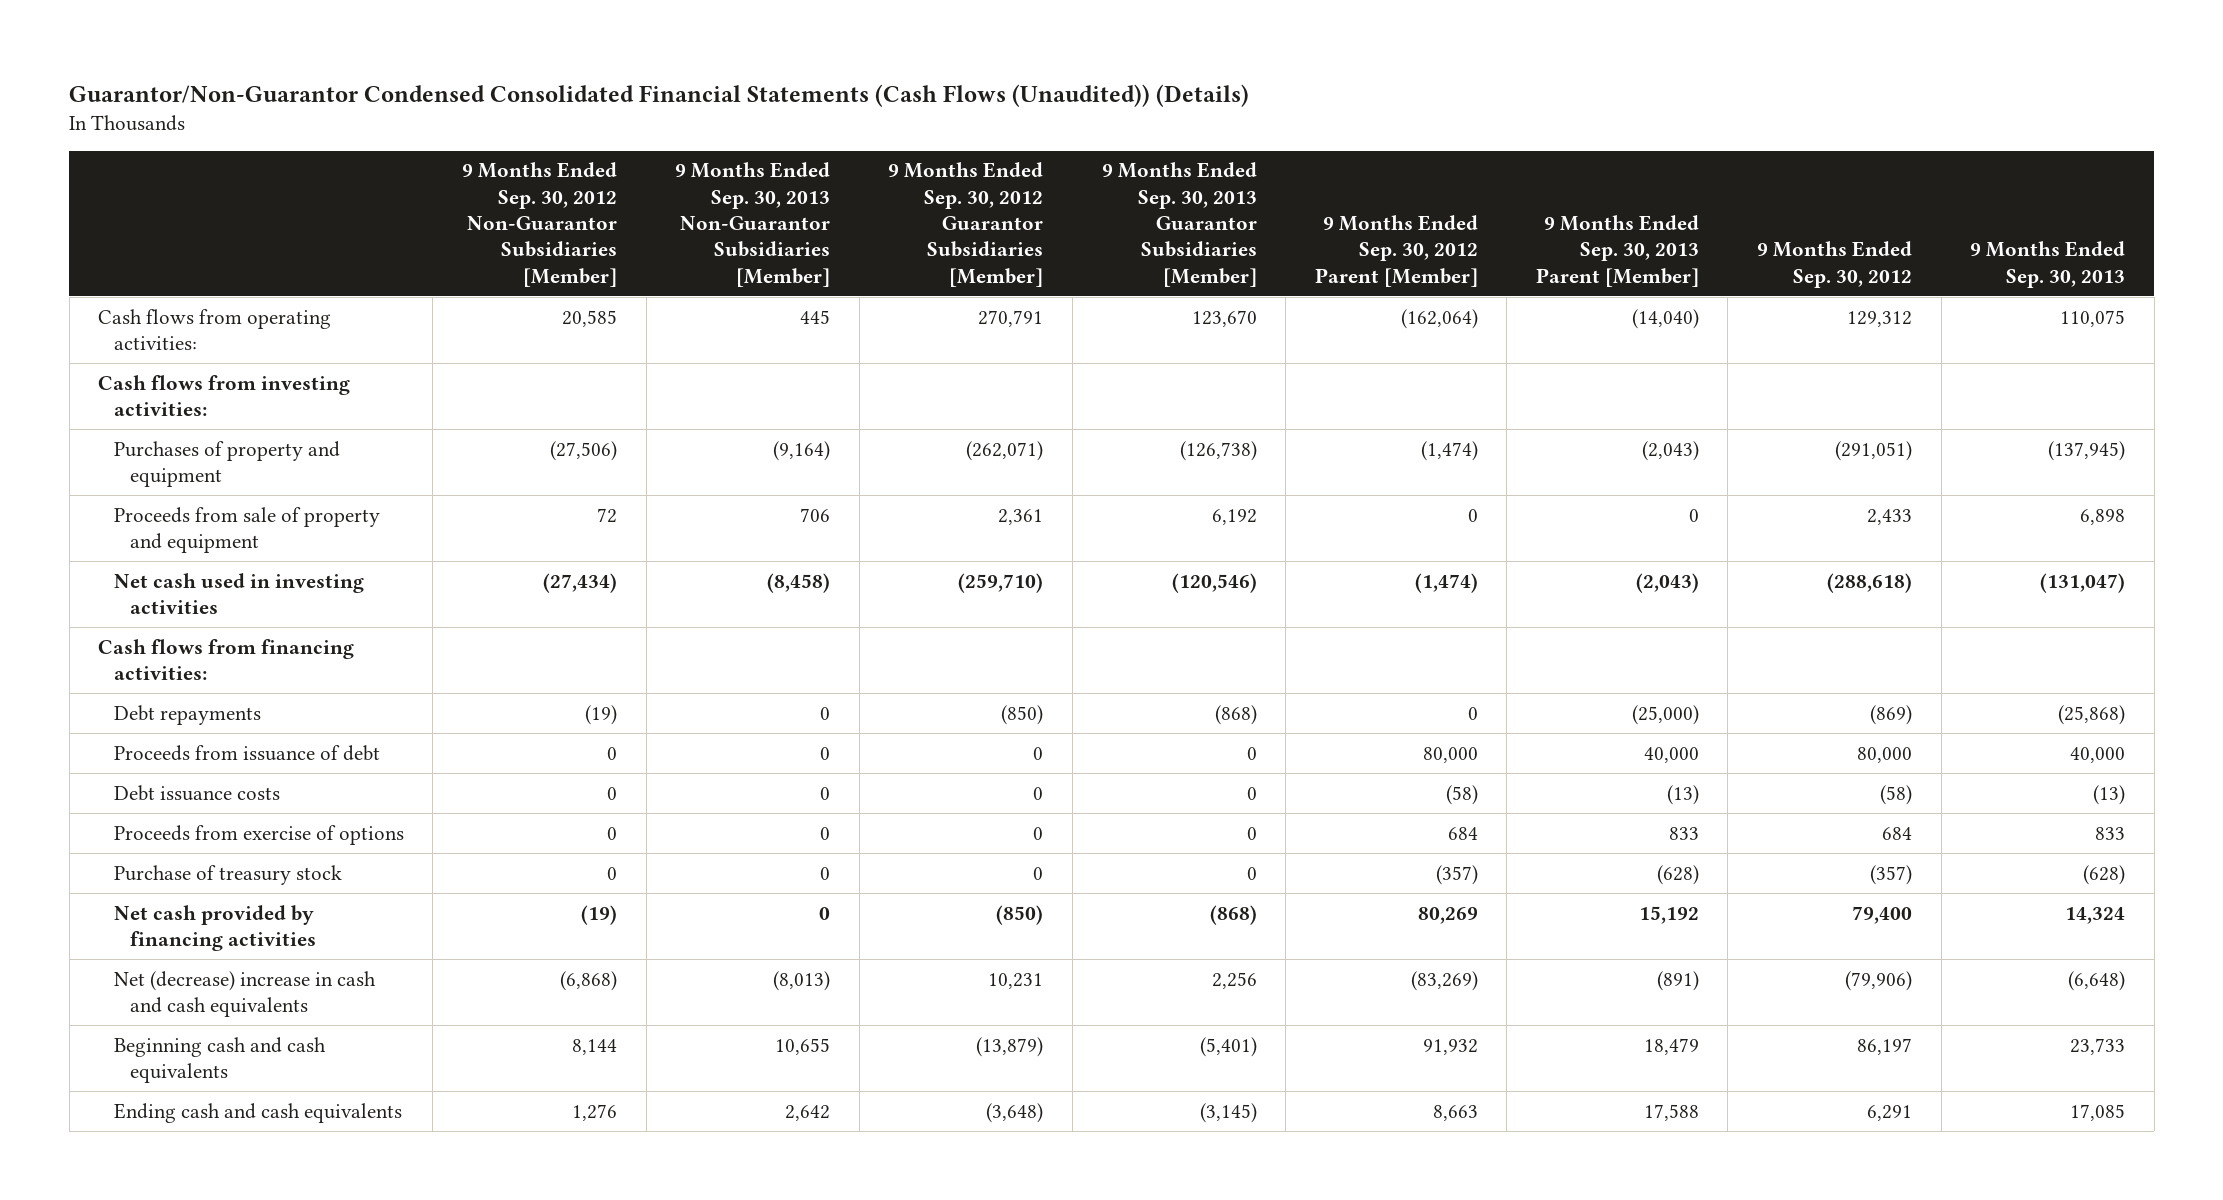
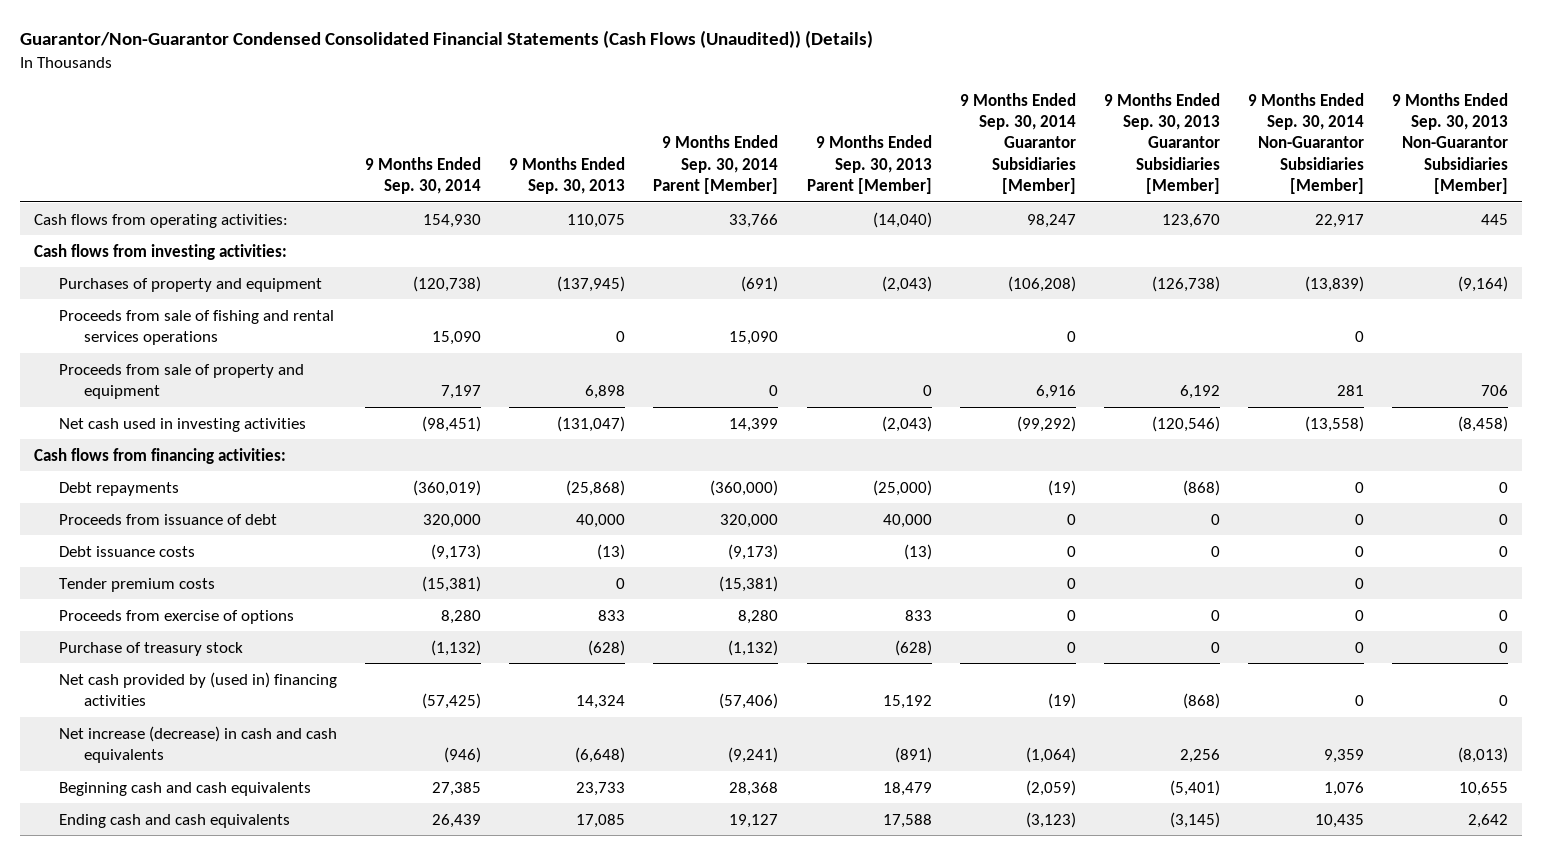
- | 9 Months Ended Sep. 30, 2012 Non-Guarantor Subsidiaries [Member] | 9 Months Ended Sep. 30, 2013 Non-Guarantor Subsidiaries [Member] | 9 Months Ended Sep. 30, 2012 Guarantor Subsidiaries [Member] | 9 Months Ended Sep. 30, 2013 Guarantor Subsidiaries [Member] | 9 Months Ended Sep. 30, 2012 Parent [Member] | 9 Months Ended Sep. 30, 2013 Parent [Member] | 9 Months Ended Sep. 30, 2012 | 9 Months Ended Sep. 30, 2013
+ | 9 Months Ended Sep. 30, 2014 | 9 Months Ended Sep. 30, 2013 | 9 Months Ended Sep. 30, 2014 Parent [Member] | 9 Months Ended Sep. 30, 2013 Parent [Member] | 9 Months Ended Sep. 30, 2014 Guarantor Subsidiaries [Member] | 9 Months Ended Sep. 30, 2013 Guarantor Subsidiaries [Member] | 9 Months Ended Sep. 30, 2014 Non-Guarantor Subsidiaries [Member] | 9 Months Ended Sep. 30, 2013 Non-Guarantor Subsidiaries [Member]
+ Proceeds from sale of fishing and rental services operations | 15,090 | 0 | 15,090 | | 0 | | 0 |
+ Tender premium costs | (15,381) | 0 | (15,381) | | 0 | | 0 |
- Net cash provided by financing activities | (19) | 0 | (850) | (868) | 80,269 | 15,192 | 79,400 | 14,324
- Net (decrease) increase in cash and cash equivalents | (6,868) | (8,013) | 10,231 | 2,256 | (83,269) | (891) | (79,906) | (6,648)
+ Net cash provided by (used in) financing activities | (57,425) | 14,324 | (57,406) | 15,192 | (19) | (868) | 0 | 0
+ Net increase (decrease) in cash and cash equivalents | (946) | (6,648) | (9,241) | (891) | (1,064) | 2,256 | 9,359 | (8,013)

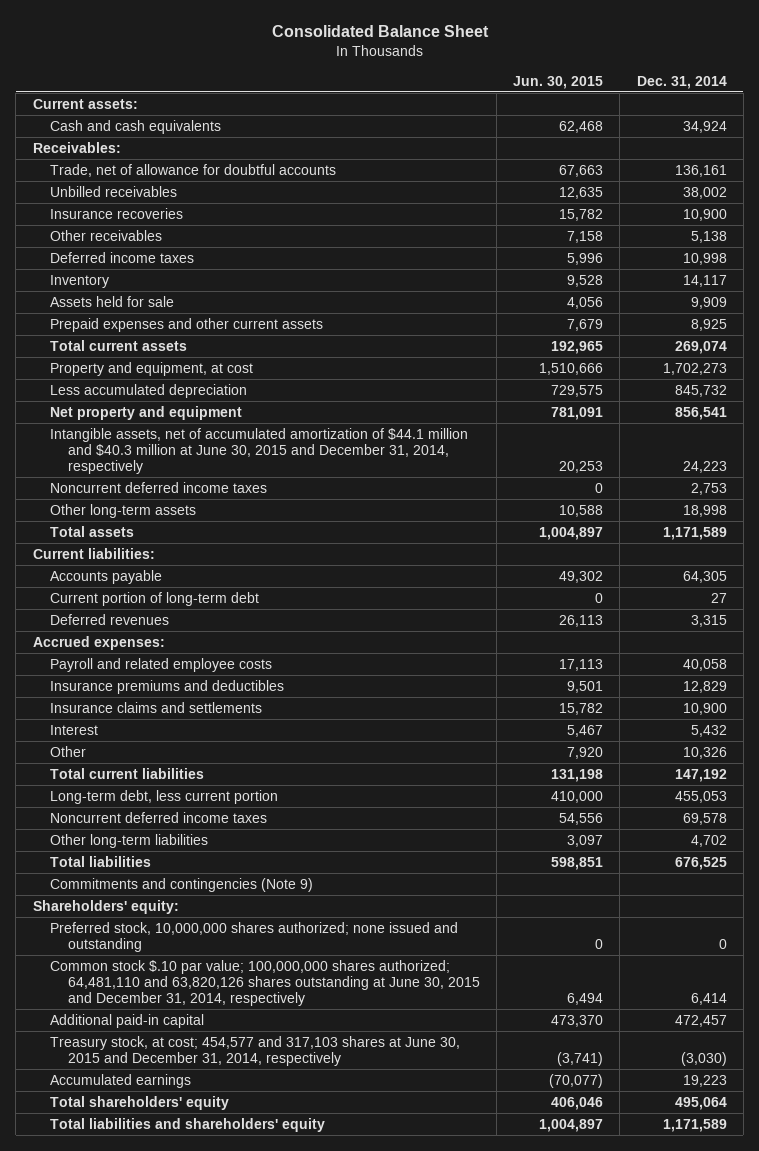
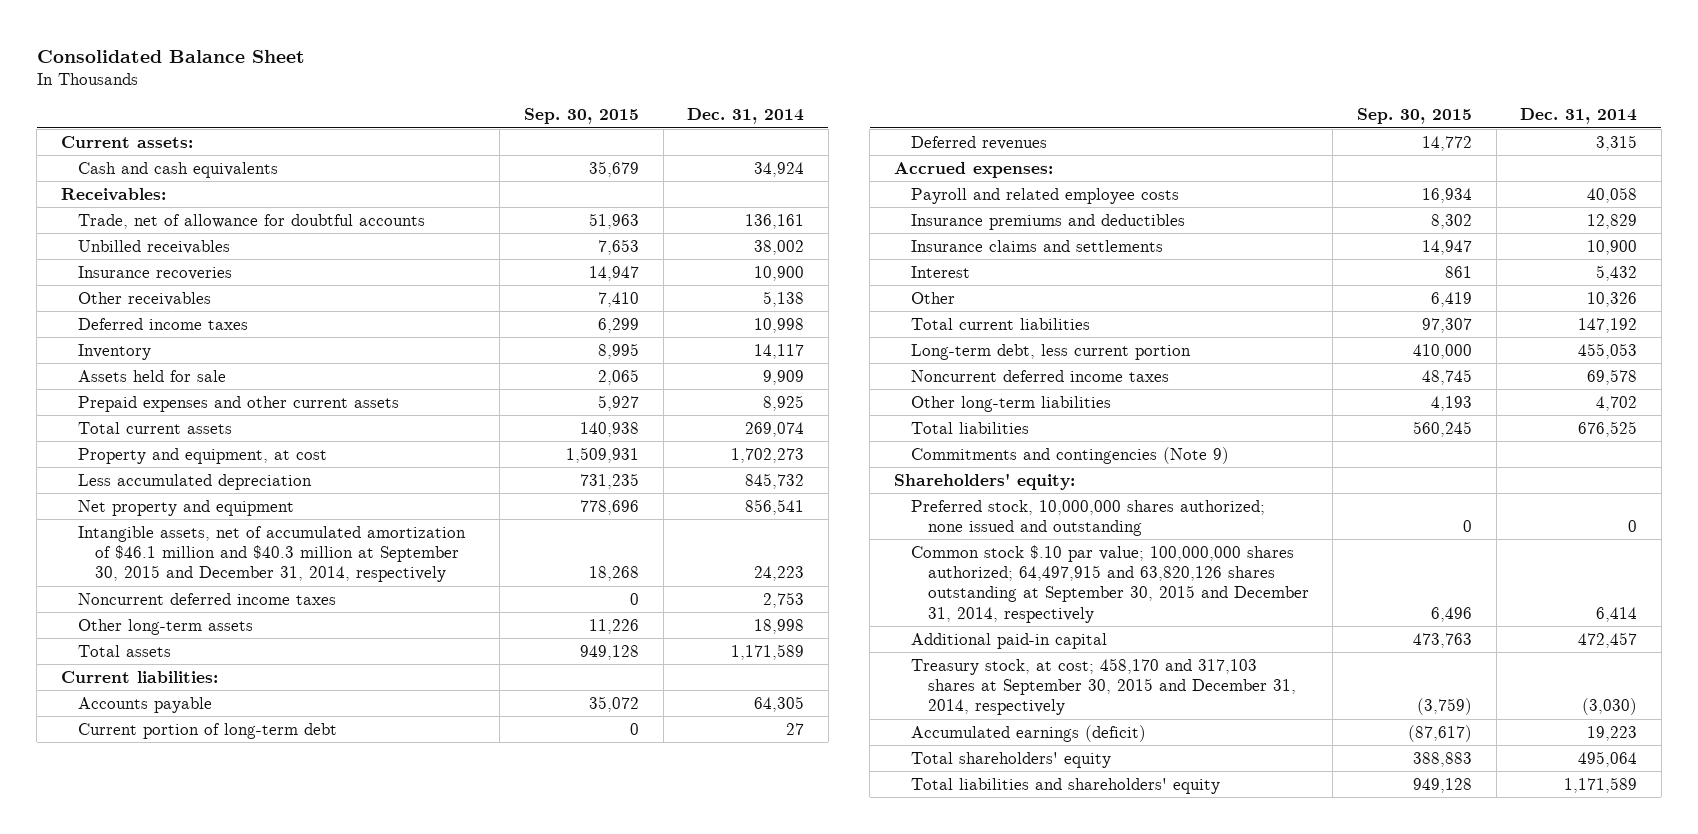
- | Jun. 30, 2015 | Dec. 31, 2014
+ | Sep. 30, 2015 | Dec. 31, 2014
- Intangible assets, net of accumulated amortization of $44.1 million and $40.3 million at June 30, 2015 and December 31, 2014, respectively | 20,253 | 24,223
+ Intangible assets, net of accumulated amortization of $46.1 million and $40.3 million at September 30, 2015 and December 31, 2014, respectively | 18,268 | 24,223
- Common stock $.10 par value; 100,000,000 shares authorized; 64,481,110 and 63,820,126 shares outstanding at June 30, 2015 and December 31, 2014, respectively | 6,494 | 6,414
+ Common stock $.10 par value; 100,000,000 shares authorized; 64,497,915 and 63,820,126 shares outstanding at September 30, 2015 and December 31, 2014, respectively | 6,496 | 6,414
- Treasury stock, at cost; 454,577 and 317,103 shares at June 30, 2015 and December 31, 2014, respectively | (3,741) | (3,030)
- Accumulated earnings | (70,077) | 19,223
+ Treasury stock, at cost; 458,170 and 317,103 shares at September 30, 2015 and December 31, 2014, respectively | (3,759) | (3,030)
+ Accumulated earnings (deficit) | (87,617) | 19,223

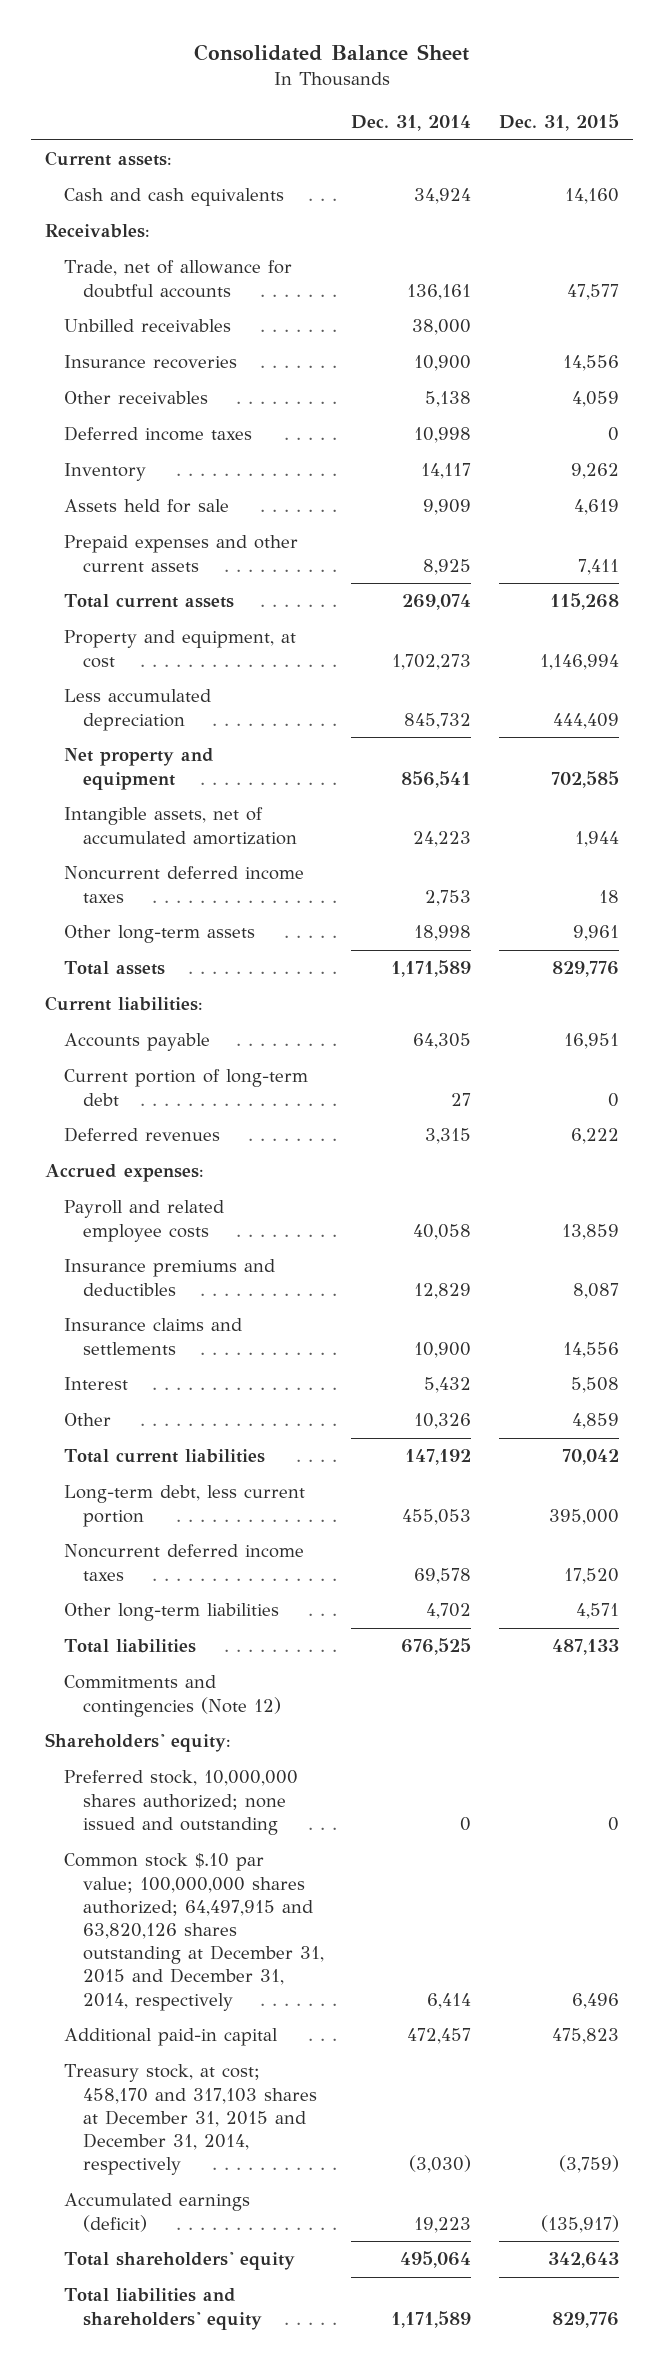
- | Sep. 30, 2015 | Dec. 31, 2014
+ | Dec. 31, 2014 | Dec. 31, 2015
- Unbilled receivables | 7,653 | 38,002
+ Unbilled receivables | 38,000 |
- Intangible assets, net of accumulated amortization of $46.1 million and $40.3 million at September 30, 2015 and December 31, 2014, respectively | 18,268 | 24,223
+ Intangible assets, net of accumulated amortization | 24,223 | 1,944
- Commitments and contingencies (Note 9)
+ Commitments and contingencies (Note 12)
- Common stock $.10 par value; 100,000,000 shares authorized; 64,497,915 and 63,820,126 shares outstanding at September 30, 2015 and December 31, 2014, respectively | 6,496 | 6,414
+ Common stock $.10 par value; 100,000,000 shares authorized; 64,497,915 and 63,820,126 shares outstanding at December 31, 2015 and December 31, 2014, respectively | 6,414 | 6,496
- Treasury stock, at cost; 458,170 and 317,103 shares at September 30, 2015 and December 31, 2014, respectively | (3,759) | (3,030)
+ Treasury stock, at cost; 458,170 and 317,103 shares at December 31, 2015 and December 31, 2014, respectively | (3,030) | (3,759)

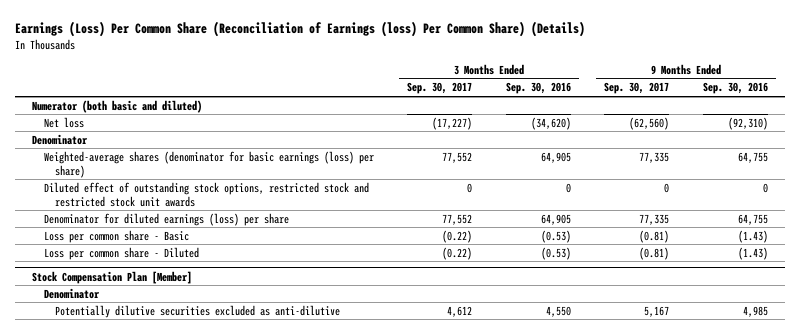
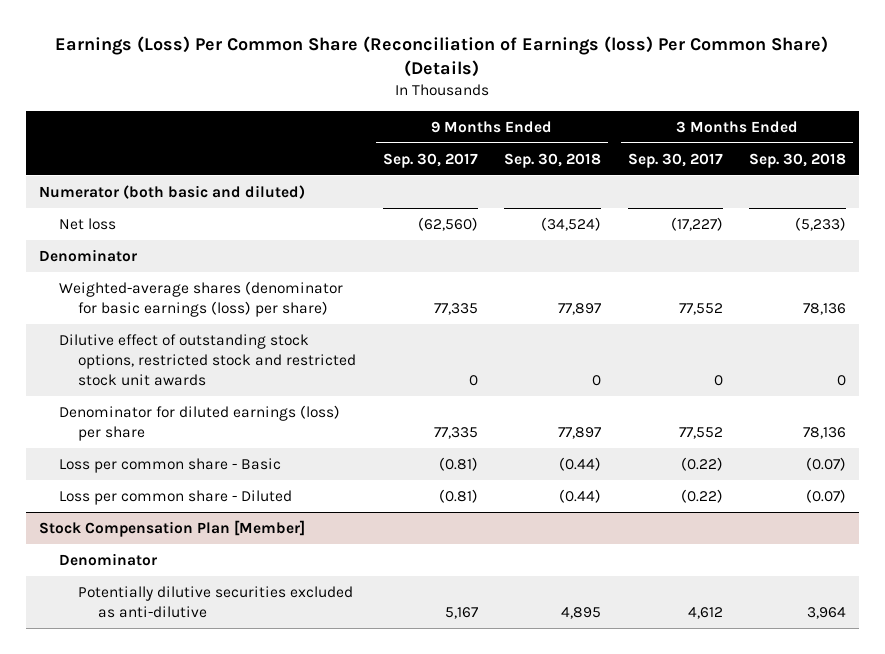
- | 3 Months Ended Sep. 30, 2017 | 3 Months Ended Sep. 30, 2016 | 9 Months Ended Sep. 30, 2017 | 9 Months Ended Sep. 30, 2016
+ | 9 Months Ended Sep. 30, 2017 | 9 Months Ended Sep. 30, 2018 | 3 Months Ended Sep. 30, 2017 | 3 Months Ended Sep. 30, 2018
- Diluted effect of outstanding stock options, restricted stock and restricted stock unit awards | 0 | 0 | 0 | 0
+ Dilutive effect of outstanding stock options, restricted stock and restricted stock unit awards | 0 | 0 | 0 | 0

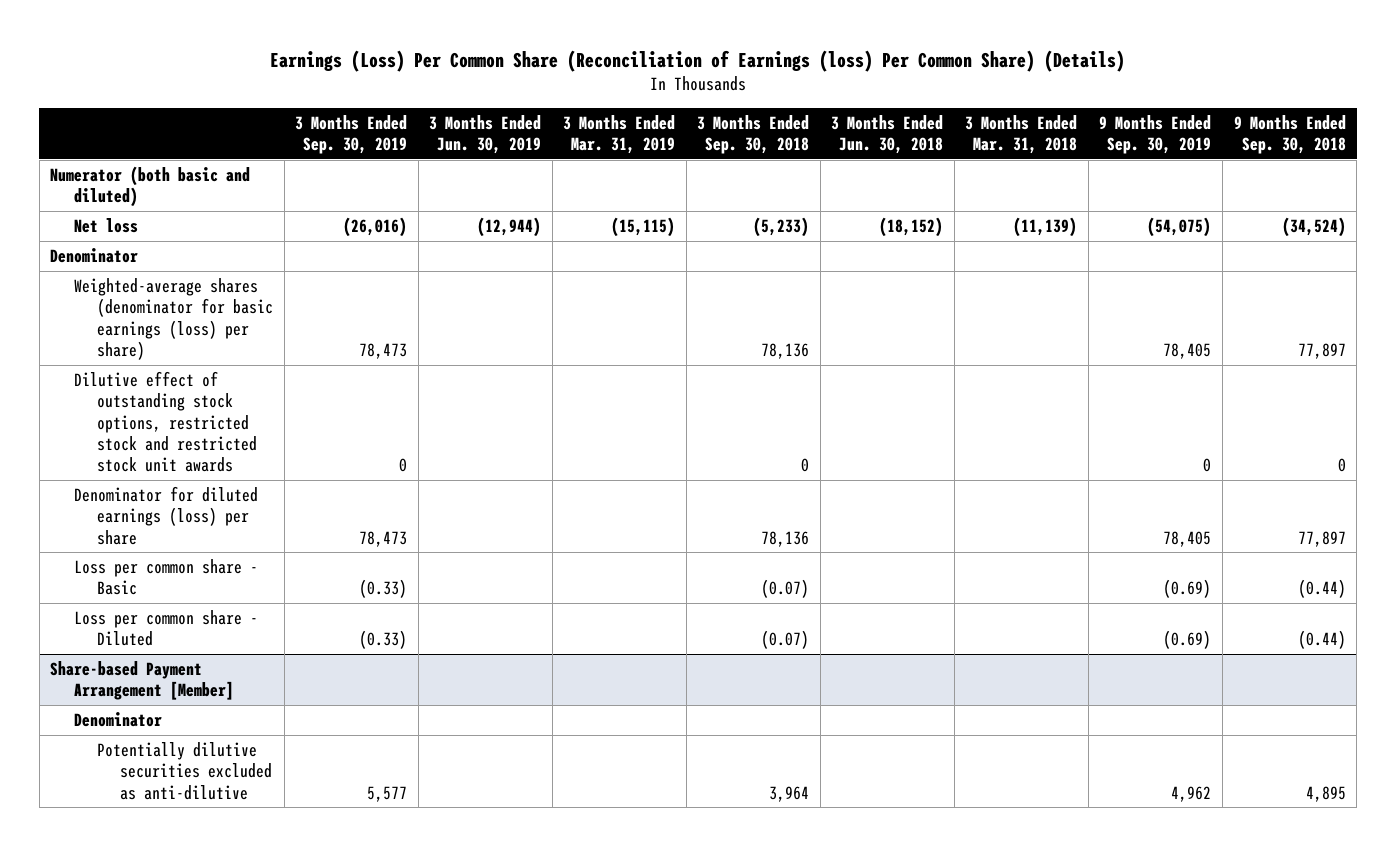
- | 9 Months Ended Sep. 30, 2017 | 9 Months Ended Sep. 30, 2018 | 3 Months Ended Sep. 30, 2017 | 3 Months Ended Sep. 30, 2018
+ | 3 Months Ended Sep. 30, 2019 | 3 Months Ended Jun. 30, 2019 | 3 Months Ended Mar. 31, 2019 | 3 Months Ended Sep. 30, 2018 | 3 Months Ended Jun. 30, 2018 | 3 Months Ended Mar. 31, 2018 | 9 Months Ended Sep. 30, 2019 | 9 Months Ended Sep. 30, 2018
- Stock Compensation Plan [Member]
+ Share-based Payment Arrangement [Member]

